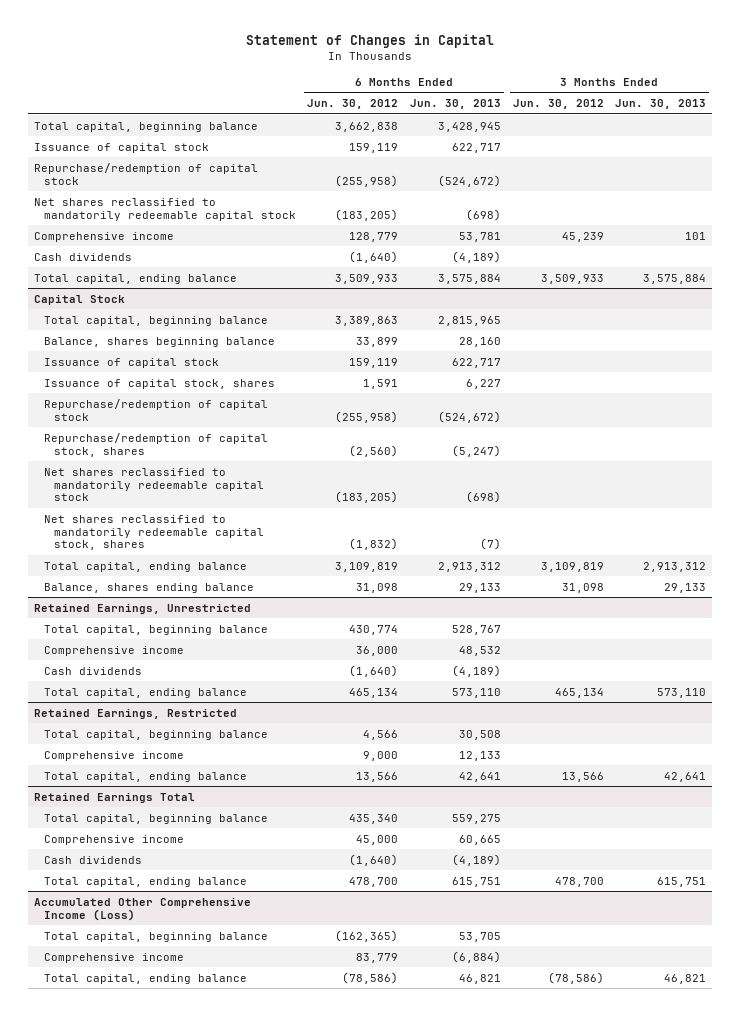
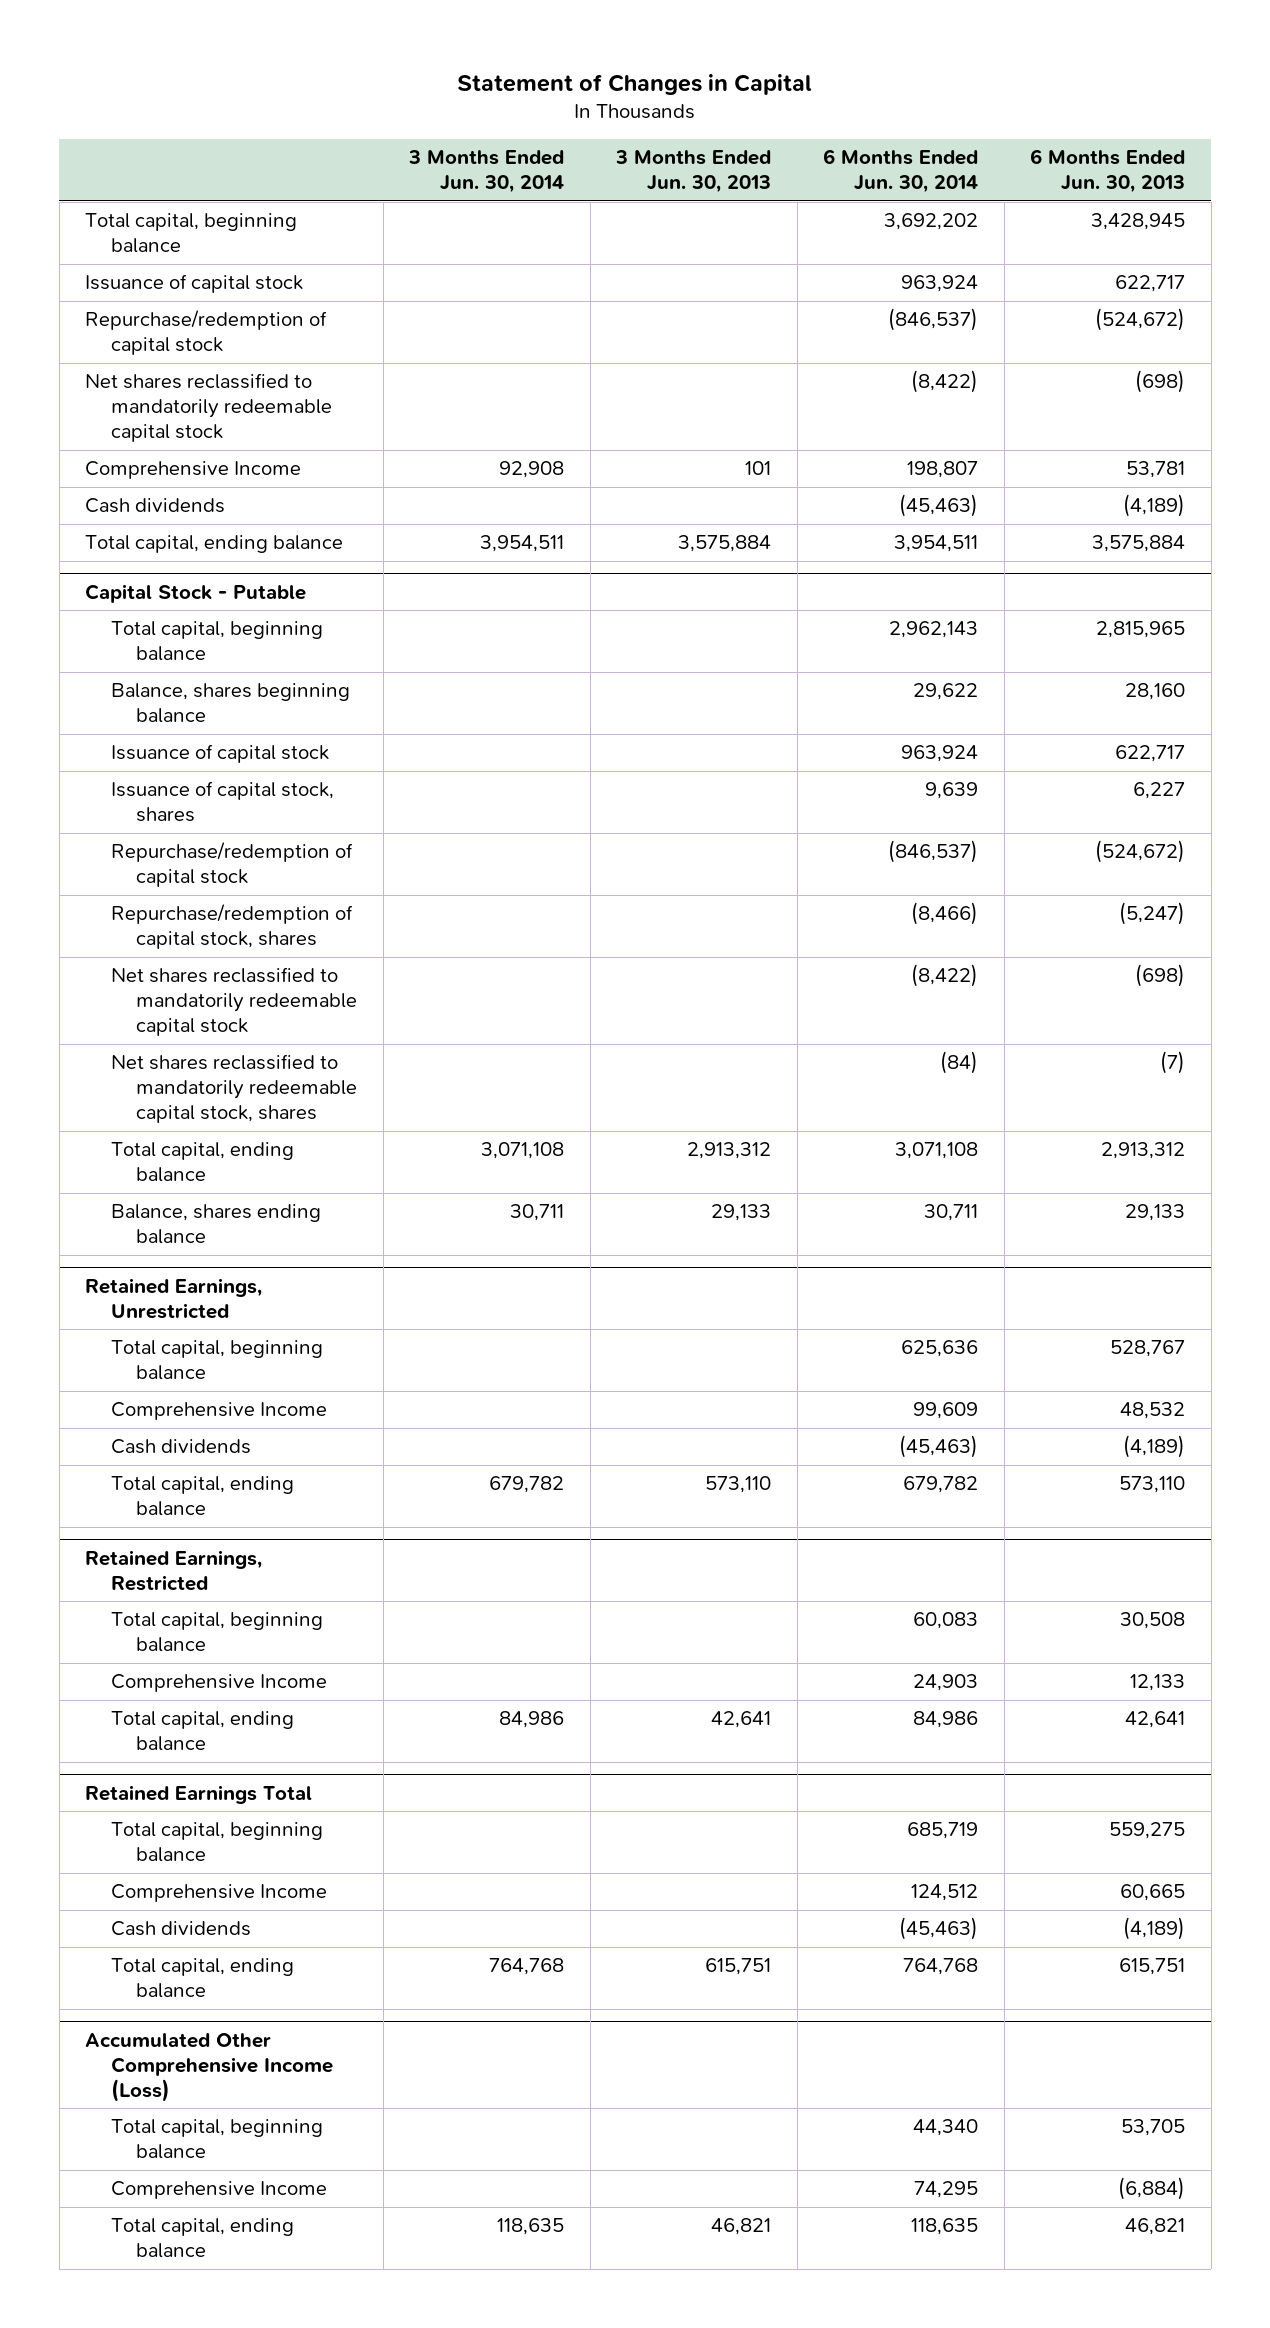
- | 6 Months Ended Jun. 30, 2012 | 6 Months Ended Jun. 30, 2013 | 3 Months Ended Jun. 30, 2012 | 3 Months Ended Jun. 30, 2013
+ | 3 Months Ended Jun. 30, 2014 | 3 Months Ended Jun. 30, 2013 | 6 Months Ended Jun. 30, 2014 | 6 Months Ended Jun. 30, 2013
- Comprehensive income | 128,779 | 53,781 | 45,239 | 101
+ Comprehensive Income | 92,908 | 101 | 198,807 | 53,781
- Capital Stock
+ Capital Stock - Putable
@ Retained Earnings, Unrestricted
- Comprehensive income | 36,000 | 48,532 | |
+ Comprehensive Income | | | 99,609 | 48,532
@ Retained Earnings, Restricted
- Comprehensive income | 9,000 | 12,133 | |
+ Comprehensive Income | | | 24,903 | 12,133
@ Retained Earnings Total
- Comprehensive income | 45,000 | 60,665 | |
+ Comprehensive Income | | | 124,512 | 60,665
@ Accumulated Other Comprehensive Income (Loss)
- Comprehensive income | 83,779 | (6,884) | |
+ Comprehensive Income | | | 74,295 | (6,884)

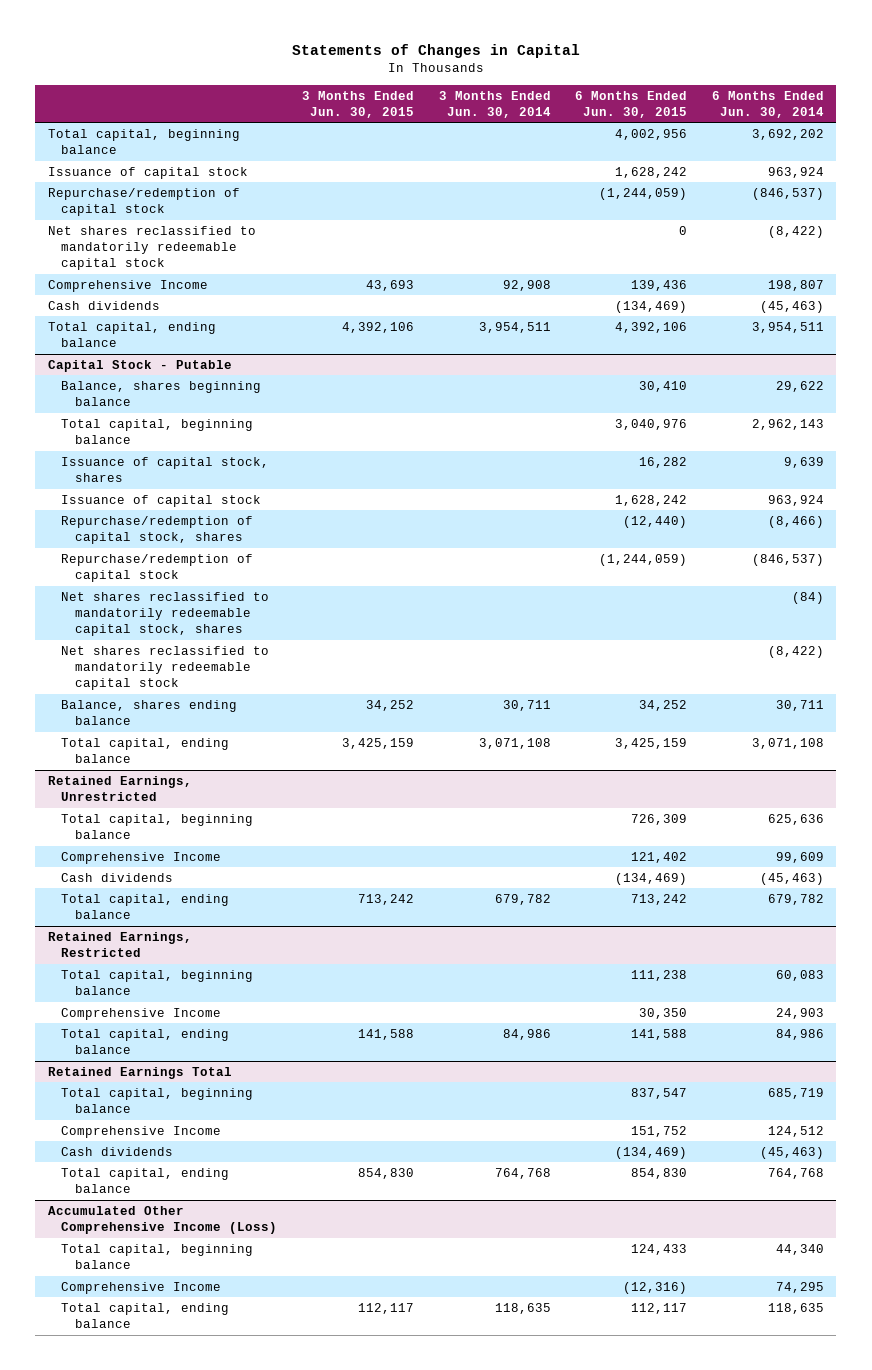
- Statement of Changes in Capital
+ Statements of Changes in Capital
- | 3 Months Ended Jun. 30, 2014 | 3 Months Ended Jun. 30, 2013 | 6 Months Ended Jun. 30, 2014 | 6 Months Ended Jun. 30, 2013
+ | 3 Months Ended Jun. 30, 2015 | 3 Months Ended Jun. 30, 2014 | 6 Months Ended Jun. 30, 2015 | 6 Months Ended Jun. 30, 2014
@ Capital Stock - Putable
moved down: Total capital, beginning balance | | | 3,040,976 | 2,962,143
moved down: Issuance of capital stock | | | 1,628,242 | 963,924
moved down: Repurchase/redemption of capital stock | | | (1,244,059) | (846,537)
moved down: Net shares reclassified to mandatorily redeemable capital stock | | | | (8,422)
moved down: Total capital, ending balance | 3,425,159 | 3,071,108 | 3,425,159 | 3,071,108

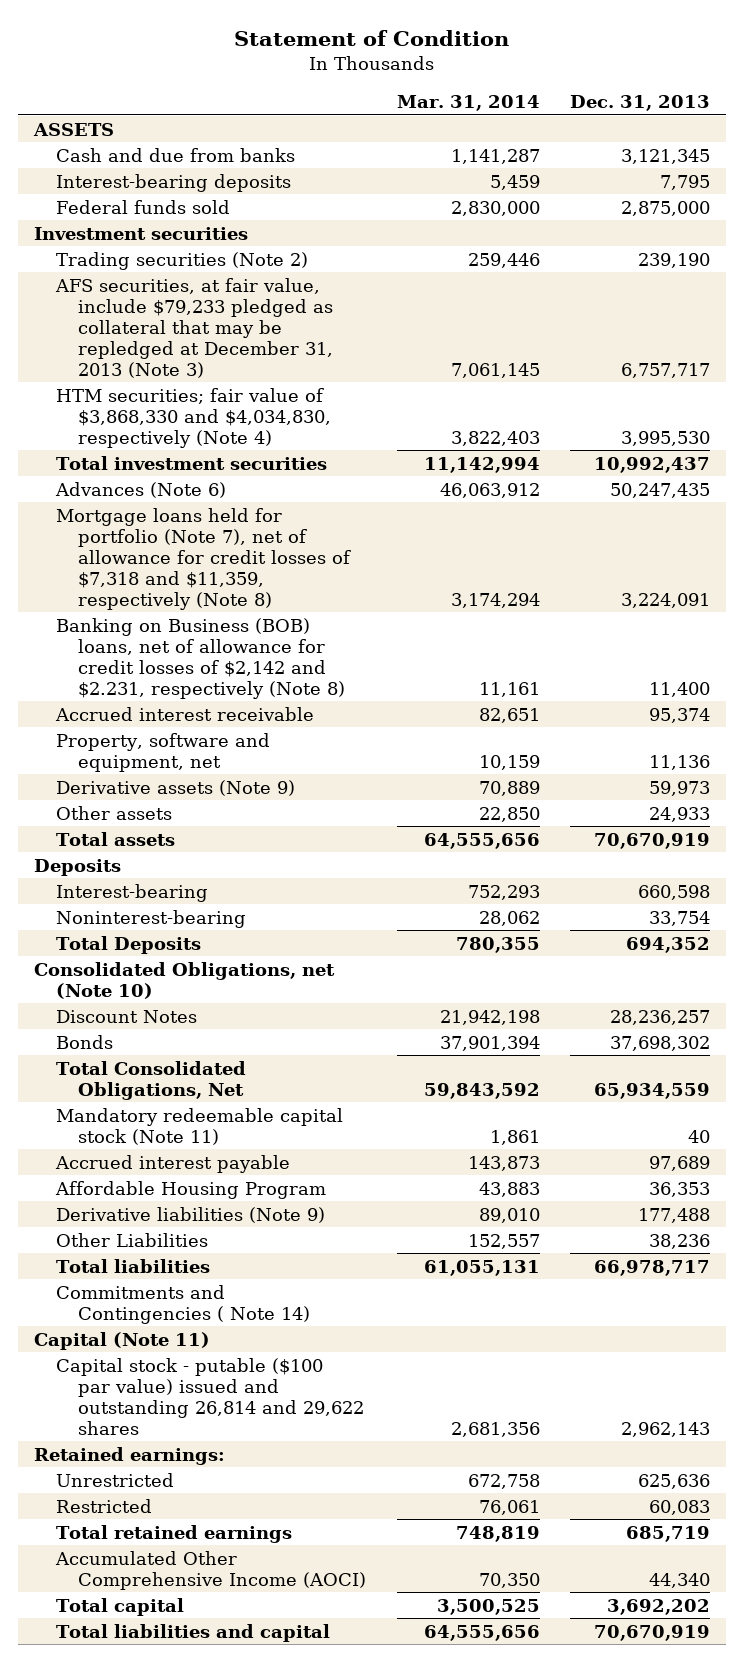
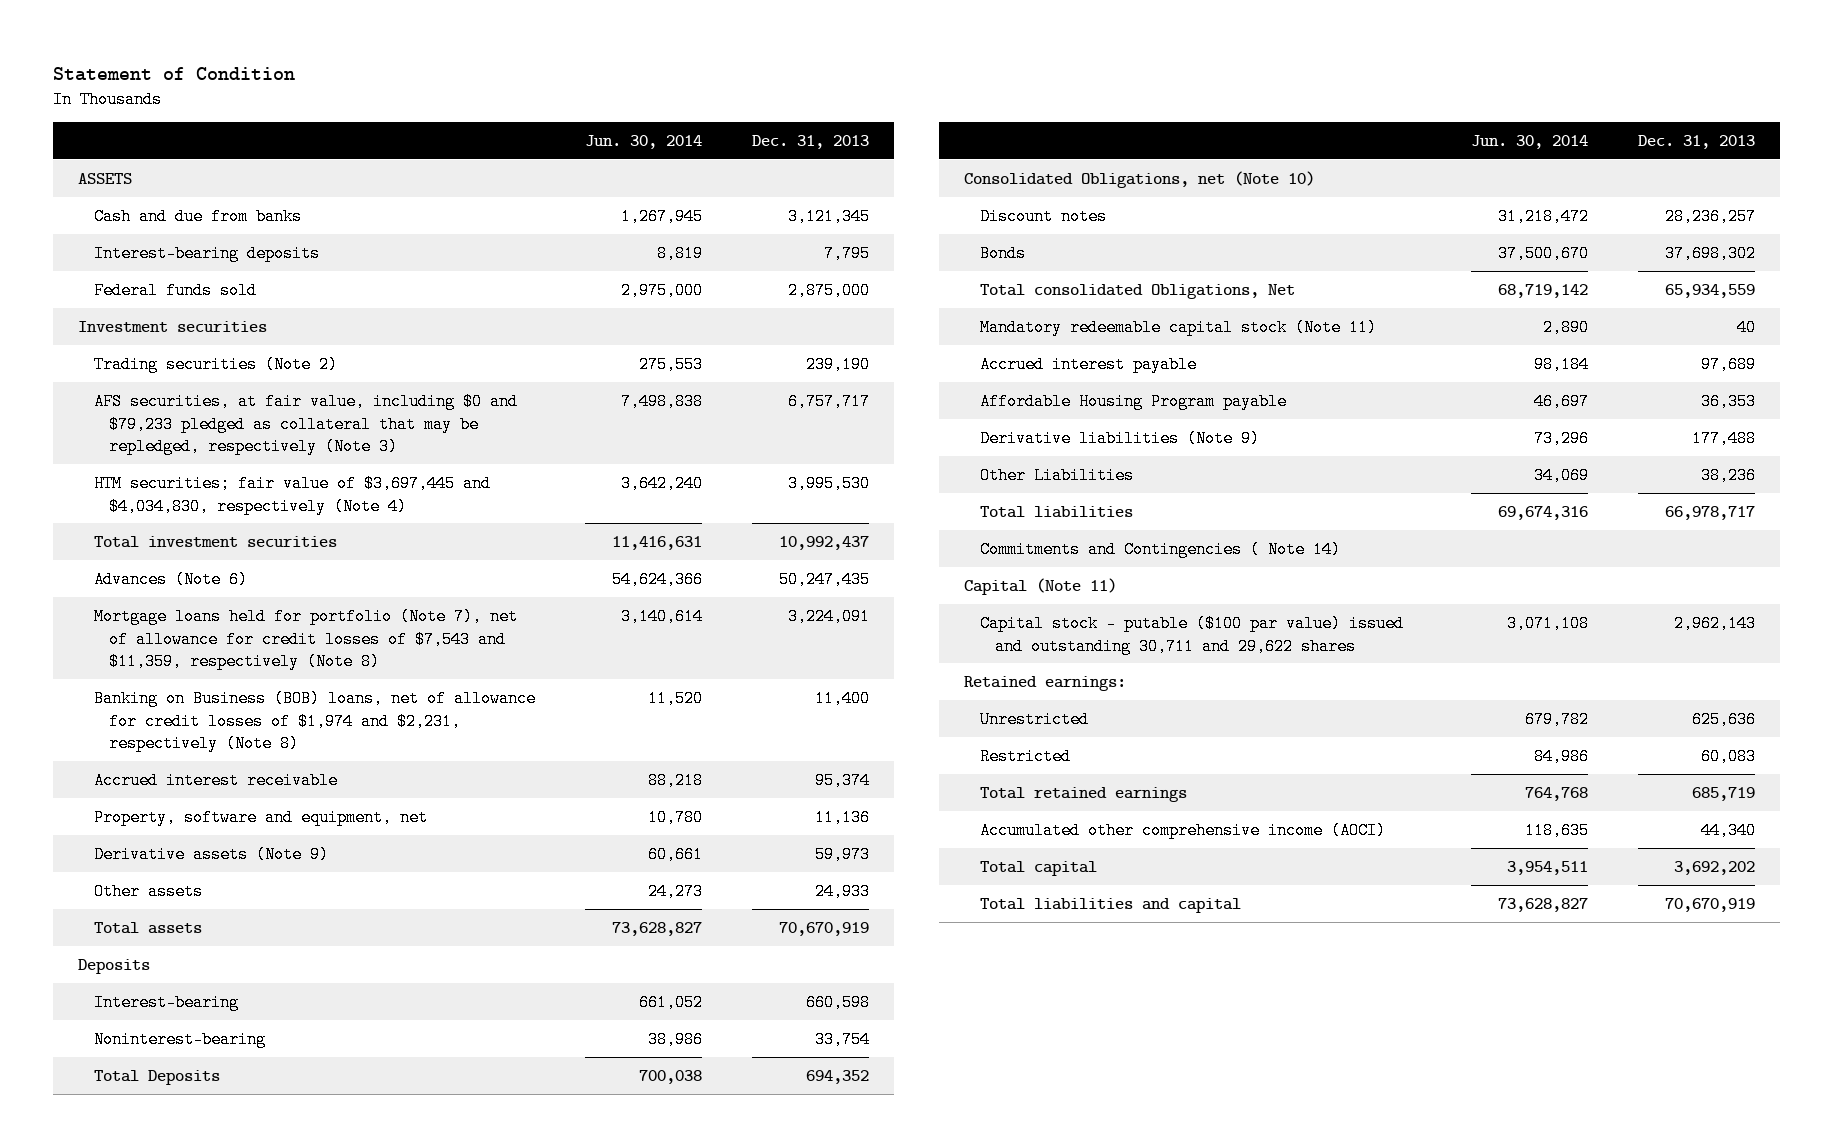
- | Mar. 31, 2014 | Dec. 31, 2013
+ | Jun. 30, 2014 | Dec. 31, 2013
- AFS securities, at fair value, include $79,233 pledged as collateral that may be repledged at December 31, 2013 (Note 3) | 7,061,145 | 6,757,717
- HTM securities; fair value of $3,868,330 and $4,034,830, respectively (Note 4) | 3,822,403 | 3,995,530
+ AFS securities, at fair value, including $0 and $79,233 pledged as collateral that may be repledged, respectively (Note 3) | 7,498,838 | 6,757,717
+ HTM securities; fair value of $3,697,445 and $4,034,830, respectively (Note 4) | 3,642,240 | 3,995,530
- Mortgage loans held for portfolio (Note 7), net of allowance for credit losses of $7,318 and $11,359, respectively (Note 8) | 3,174,294 | 3,224,091
- Banking on Business (BOB) loans, net of allowance for credit losses of $2,142 and $2.231, respectively (Note 8) | 11,161 | 11,400
+ Mortgage loans held for portfolio (Note 7), net of allowance for credit losses of $7,543 and $11,359, respectively (Note 8) | 3,140,614 | 3,224,091
+ Banking on Business (BOB) loans, net of allowance for credit losses of $1,974 and $2,231, respectively (Note 8) | 11,520 | 11,400
- Discount Notes | 21,942,198 | 28,236,257
+ Discount notes | 31,218,472 | 28,236,257
- Total Consolidated Obligations, Net | 59,843,592 | 65,934,559
+ Total consolidated Obligations, Net | 68,719,142 | 65,934,559
- Affordable Housing Program | 43,883 | 36,353
+ Affordable Housing Program payable | 46,697 | 36,353
- Capital stock - putable ($100 par value) issued and outstanding 26,814 and 29,622 shares | 2,681,356 | 2,962,143
+ Capital stock - putable ($100 par value) issued and outstanding 30,711 and 29,622 shares | 3,071,108 | 2,962,143
- Accumulated Other Comprehensive Income (AOCI) | 70,350 | 44,340
+ Accumulated other comprehensive income (AOCI) | 118,635 | 44,340

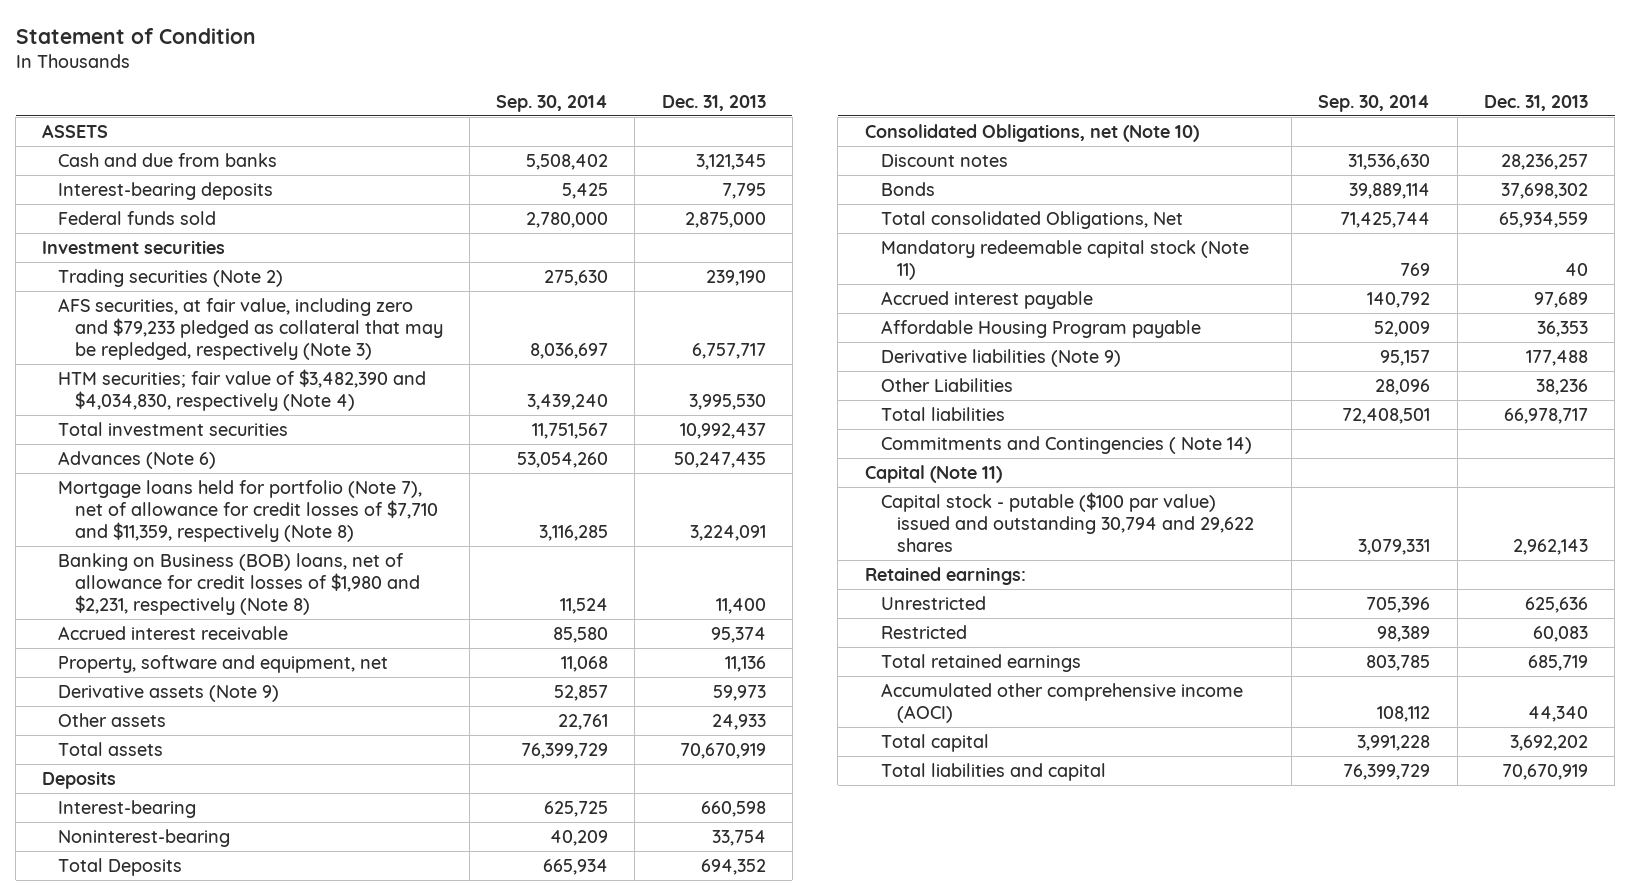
- | Jun. 30, 2014 | Dec. 31, 2013
+ | Sep. 30, 2014 | Dec. 31, 2013
- AFS securities, at fair value, including $0 and $79,233 pledged as collateral that may be repledged, respectively (Note 3) | 7,498,838 | 6,757,717
- HTM securities; fair value of $3,697,445 and $4,034,830, respectively (Note 4) | 3,642,240 | 3,995,530
+ AFS securities, at fair value, including zero and $79,233 pledged as collateral that may be repledged, respectively (Note 3) | 8,036,697 | 6,757,717
+ HTM securities; fair value of $3,482,390 and $4,034,830, respectively (Note 4) | 3,439,240 | 3,995,530
- Mortgage loans held for portfolio (Note 7), net of allowance for credit losses of $7,543 and $11,359, respectively (Note 8) | 3,140,614 | 3,224,091
- Banking on Business (BOB) loans, net of allowance for credit losses of $1,974 and $2,231, respectively (Note 8) | 11,520 | 11,400
+ Mortgage loans held for portfolio (Note 7), net of allowance for credit losses of $7,710 and $11,359, respectively (Note 8) | 3,116,285 | 3,224,091
+ Banking on Business (BOB) loans, net of allowance for credit losses of $1,980 and $2,231, respectively (Note 8) | 11,524 | 11,400
- Capital stock - putable ($100 par value) issued and outstanding 30,711 and 29,622 shares | 3,071,108 | 2,962,143
+ Capital stock - putable ($100 par value) issued and outstanding 30,794 and 29,622 shares | 3,079,331 | 2,962,143

